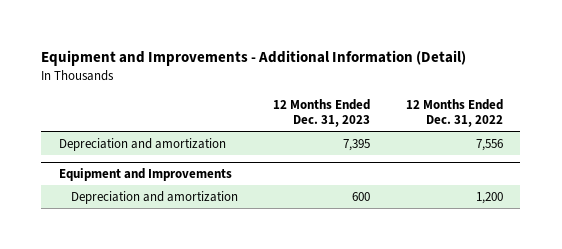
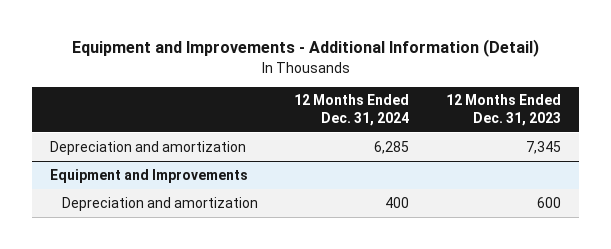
- | 12 Months Ended Dec. 31, 2023 | 12 Months Ended Dec. 31, 2022
+ | 12 Months Ended Dec. 31, 2024 | 12 Months Ended Dec. 31, 2023
- Depreciation and amortization | 7,395 | 7,556
+ Depreciation and amortization | 6,285 | 7,345

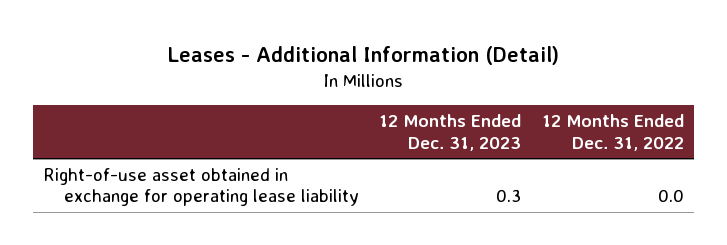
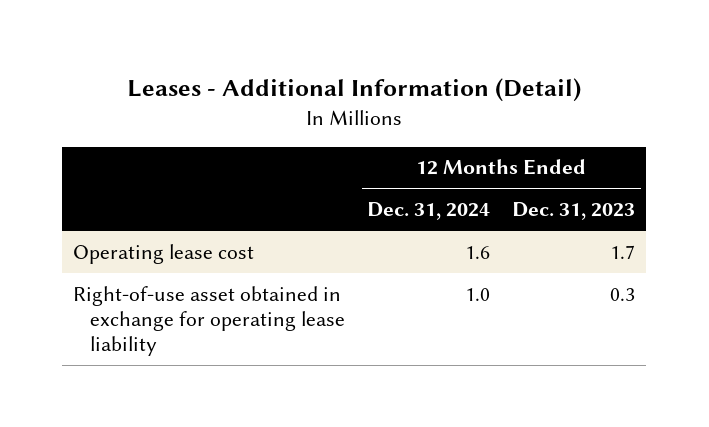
- | 12 Months Ended Dec. 31, 2023 | 12 Months Ended Dec. 31, 2022
+ | 12 Months Ended Dec. 31, 2024 | 12 Months Ended Dec. 31, 2023
+ Operating lease cost | 1.6 | 1.7

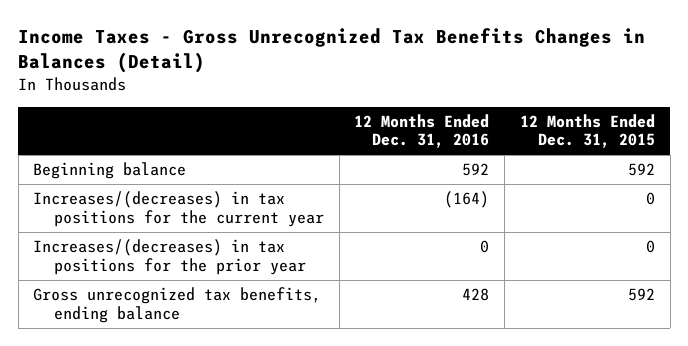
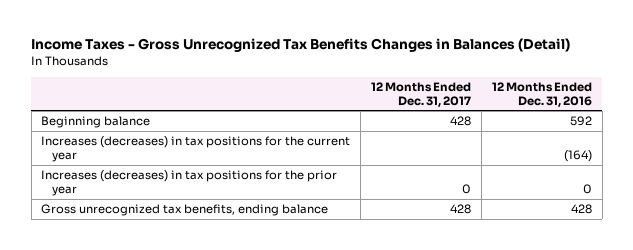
- | 12 Months Ended Dec. 31, 2016 | 12 Months Ended Dec. 31, 2015
+ | 12 Months Ended Dec. 31, 2017 | 12 Months Ended Dec. 31, 2016
- Increases/(decreases) in tax positions for the current year | (164) | 0
- Increases/(decreases) in tax positions for the prior year | 0 | 0
+ Increases (decreases) in tax positions for the current year | | (164)
+ Increases (decreases) in tax positions for the prior year | 0 | 0

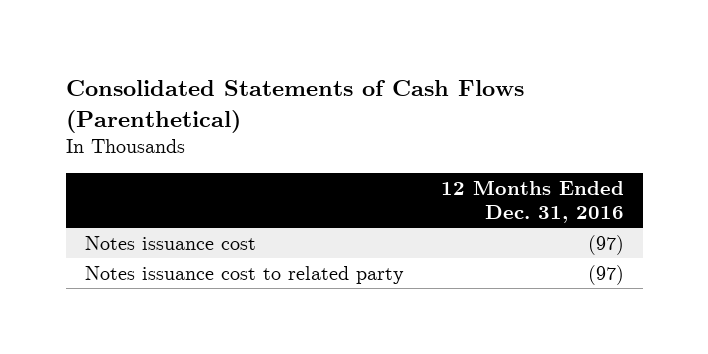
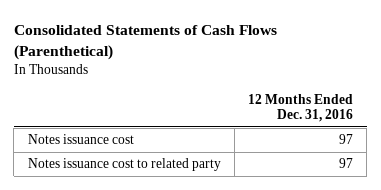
- Notes issuance cost | (97)
- Notes issuance cost to related party | (97)
+ Notes issuance cost | 97
+ Notes issuance cost to related party | 97

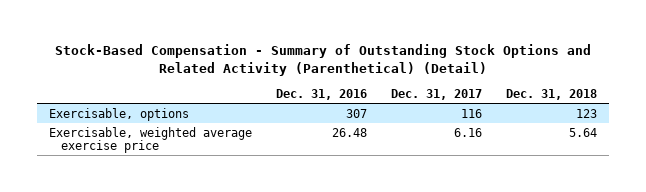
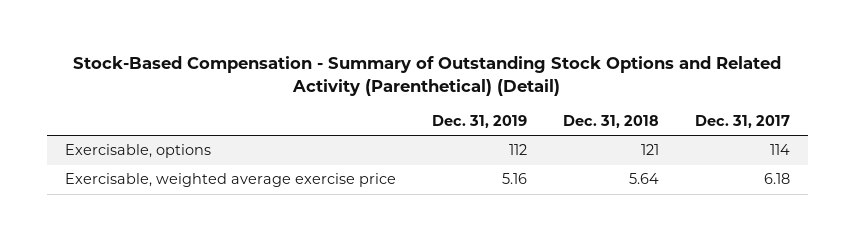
- | Dec. 31, 2016 | Dec. 31, 2017 | Dec. 31, 2018
+ | Dec. 31, 2019 | Dec. 31, 2018 | Dec. 31, 2017
- Exercisable, options | 307 | 116 | 123
- Exercisable, weighted average exercise price | 26.48 | 6.16 | 5.64
+ Exercisable, options | 112 | 121 | 114
+ Exercisable, weighted average exercise price | 5.16 | 5.64 | 6.18

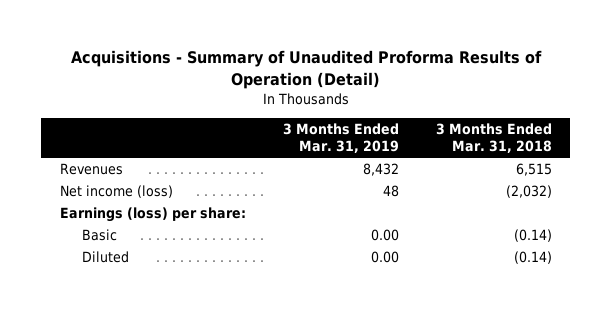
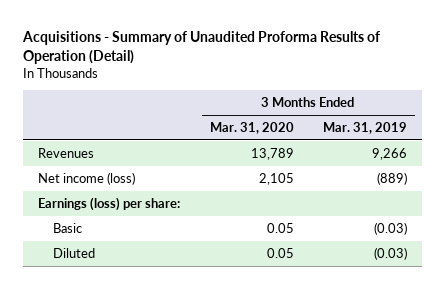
- | 3 Months Ended Mar. 31, 2019 | 3 Months Ended Mar. 31, 2018
+ | 3 Months Ended Mar. 31, 2020 | 3 Months Ended Mar. 31, 2019
- Revenues | 8,432 | 6,515
- Net income (loss) | 48 | (2,032)
+ Revenues | 13,789 | 9,266
+ Net income (loss) | 2,105 | (889)
- Basic | 0.00 | (0.14)
- Diluted | 0.00 | (0.14)
+ Basic | 0.05 | (0.03)
+ Diluted | 0.05 | (0.03)

